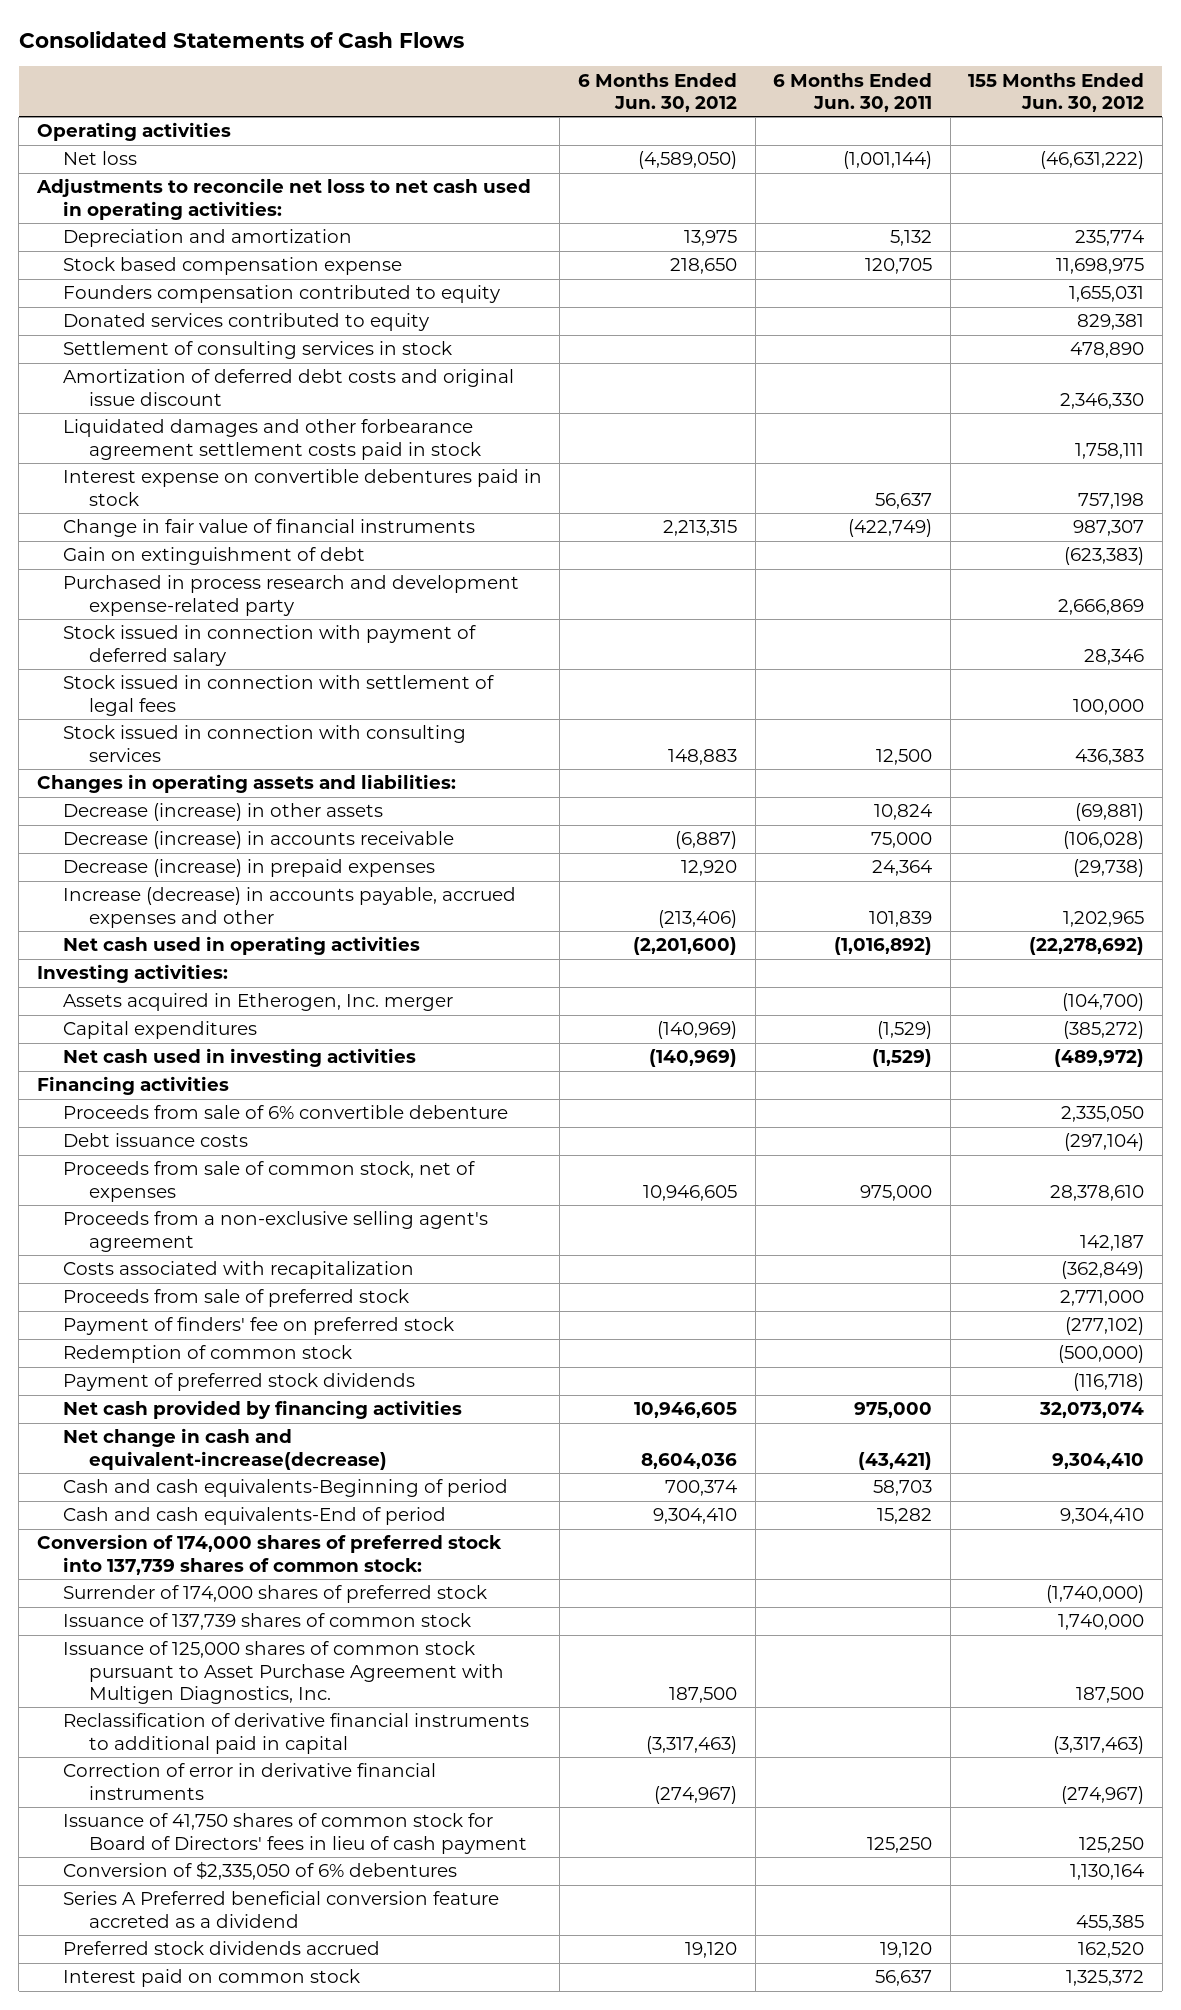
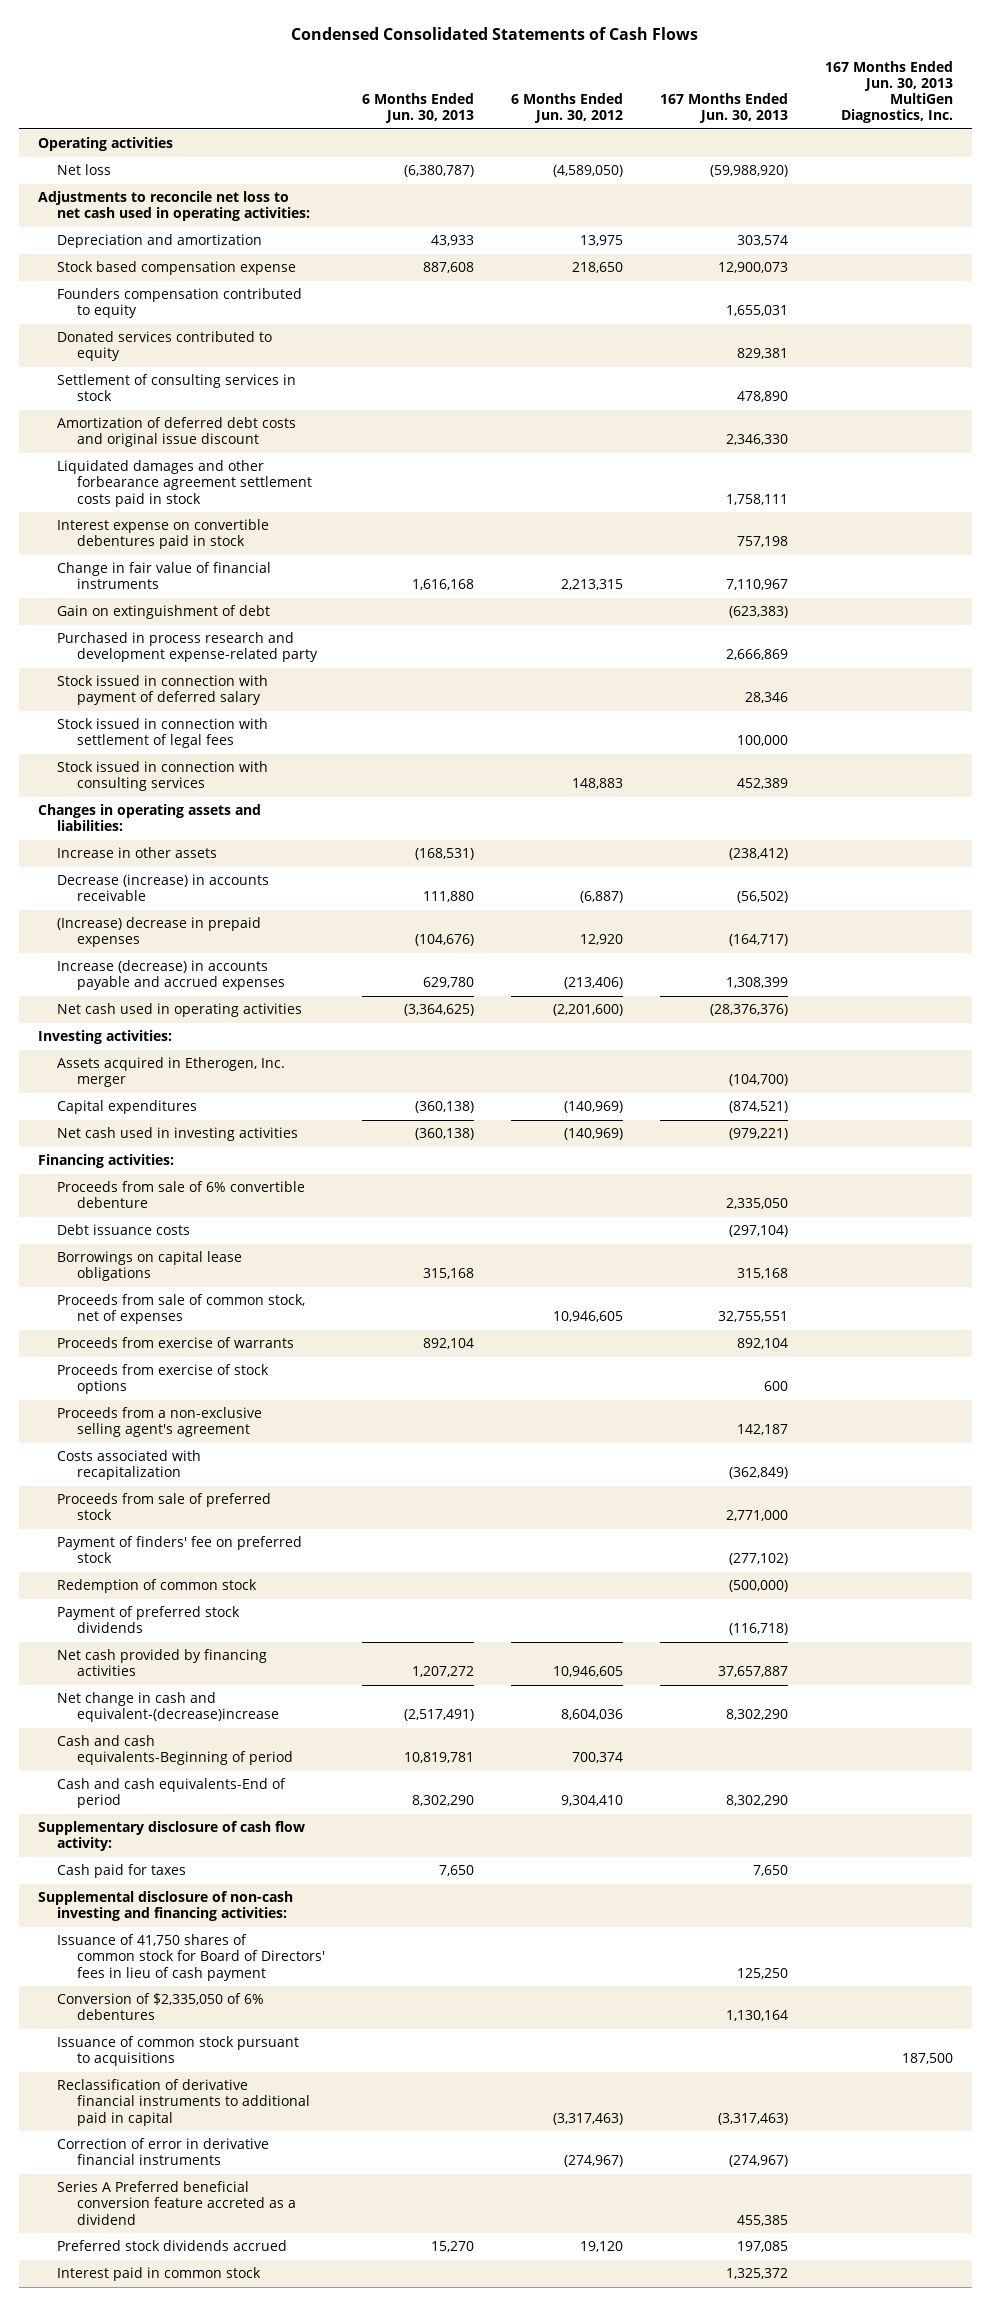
- Consolidated Statements of Cash Flows
+ Condensed Consolidated Statements of Cash Flows
- | 6 Months Ended Jun. 30, 2012 | 6 Months Ended Jun. 30, 2011 | 155 Months Ended Jun. 30, 2012
+ | 6 Months Ended Jun. 30, 2013 | 6 Months Ended Jun. 30, 2012 | 167 Months Ended Jun. 30, 2013 | 167 Months Ended Jun. 30, 2013 MultiGen Diagnostics, Inc.
- Decrease (increase) in other assets | | 10,824 | (69,881)
+ Increase in other assets | (168,531) | | (238,412) |
- Decrease (increase) in prepaid expenses | 12,920 | 24,364 | (29,738)
- Increase (decrease) in accounts payable, accrued expenses and other | (213,406) | 101,839 | 1,202,965
+ (Increase) decrease in prepaid expenses | (104,676) | 12,920 | (164,717) |
+ Increase (decrease) in accounts payable and accrued expenses | 629,780 | (213,406) | 1,308,399 |
- Financing activities
+ Financing activities:
+ Borrowings on capital lease obligations | 315,168 | | 315,168 |
+ Proceeds from exercise of warrants | 892,104 | | 892,104 |
+ Proceeds from exercise of stock options | | | 600 |
- Net change in cash and equivalent-increase(decrease) | 8,604,036 | (43,421) | 9,304,410
+ Net change in cash and equivalent-(decrease)increase | (2,517,491) | 8,604,036 | 8,302,290 |
- Conversion of 174,000 shares of preferred stock into 137,739 shares of common stock:
- Surrender of 174,000 shares of preferred stock | | | (1,740,000)
- Issuance of 137,739 shares of common stock | | | 1,740,000
- Issuance of 125,000 shares of common stock pursuant to Asset Purchase Agreement with Multigen Diagnostics, Inc. | 187,500 | | 187,500
+ Supplementary disclosure of cash flow activity:
+ Cash paid for taxes | 7,650 | | 7,650 |
+ Supplemental disclosure of non-cash investing and financing activities:
+ Issuance of common stock pursuant to acquisitions | | | | 187,500
moved down: Reclassification of derivative financial instruments to additional paid in capital | | (3,317,463) | (3,317,463) |
moved down: Correction of error in derivative financial instruments | | (274,967) | (274,967) |
- Interest paid on common stock | | 56,637 | 1,325,372
+ Interest paid in common stock | | | 1,325,372 |

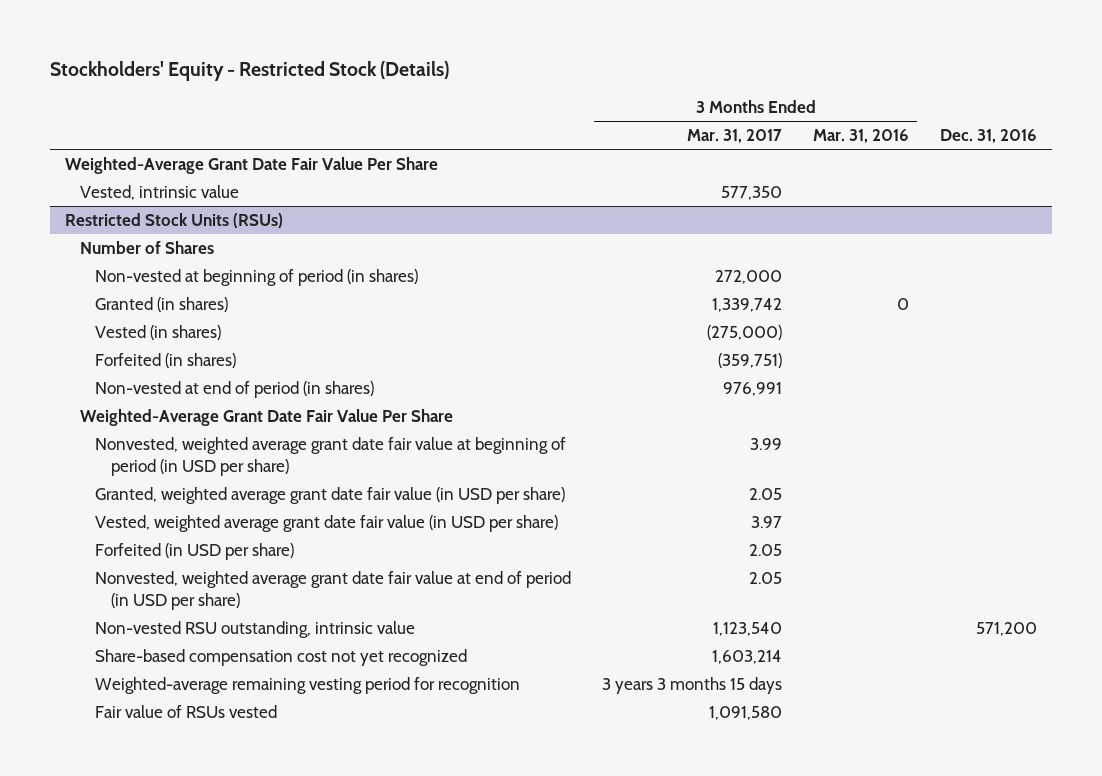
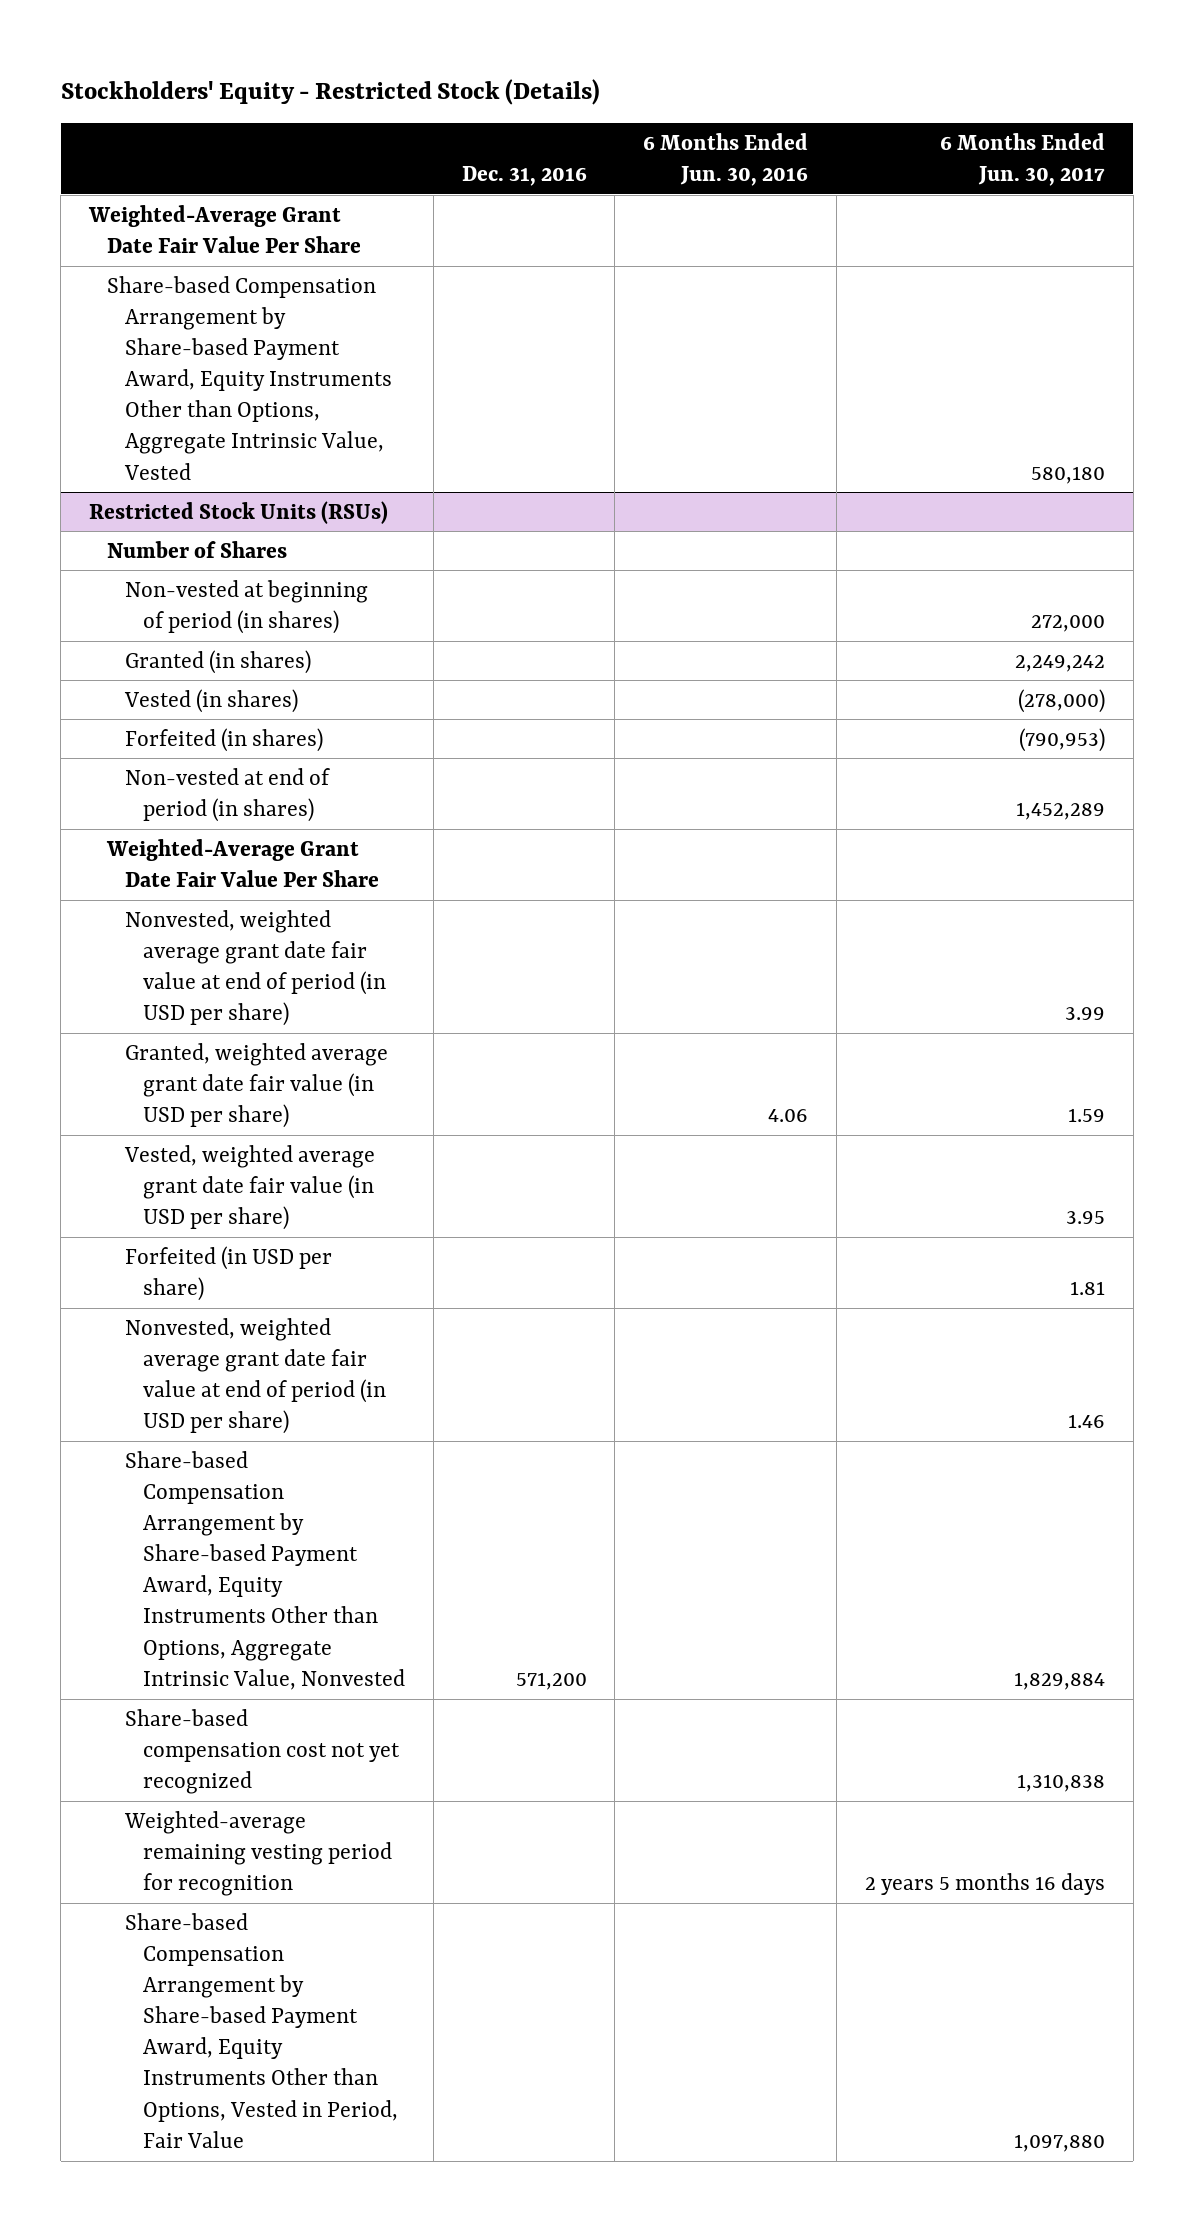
- | 3 Months Ended Mar. 31, 2017 | 3 Months Ended Mar. 31, 2016 | Dec. 31, 2016
+ | Dec. 31, 2016 | 6 Months Ended Jun. 30, 2016 | 6 Months Ended Jun. 30, 2017
- Vested, intrinsic value | 577,350 | |
+ Share-based Compensation Arrangement by Share-based Payment Award, Equity Instruments Other than Options, Aggregate Intrinsic Value, Vested | | | 580,180
@ Restricted Stock Units (RSUs)
- Nonvested, weighted average grant date fair value at beginning of period (in USD per share) | 3.99 | |
+ Nonvested, weighted average grant date fair value at end of period (in USD per share) | | | 3.99
- Non-vested RSU outstanding, intrinsic value | 1,123,540 | | 571,200
+ Share-based Compensation Arrangement by Share-based Payment Award, Equity Instruments Other than Options, Aggregate Intrinsic Value, Nonvested | 571,200 | | 1,829,884
- Fair value of RSUs vested | 1,091,580 | |
+ Share-based Compensation Arrangement by Share-based Payment Award, Equity Instruments Other than Options, Vested in Period, Fair Value | | | 1,097,880

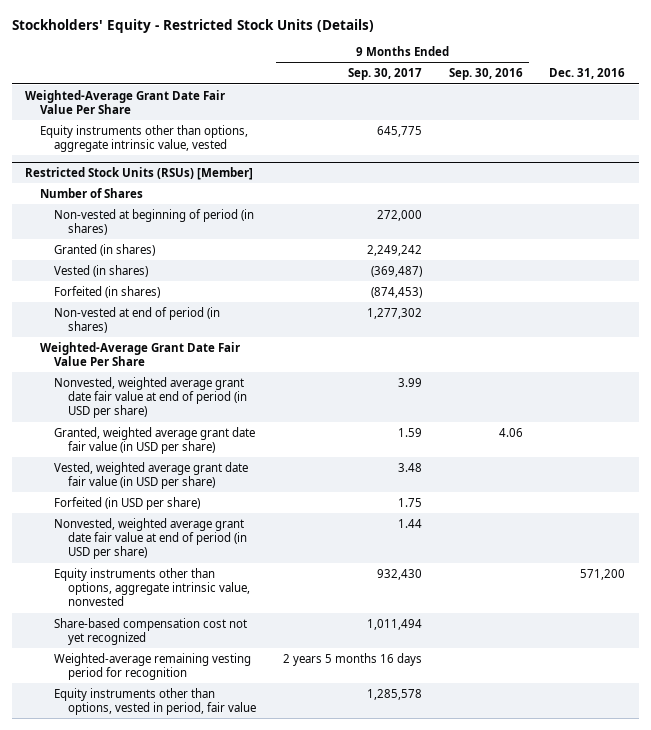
- Stockholders' Equity - Restricted Stock (Details)
+ Stockholders' Equity - Restricted Stock Units (Details)
- | Dec. 31, 2016 | 6 Months Ended Jun. 30, 2016 | 6 Months Ended Jun. 30, 2017
+ | 9 Months Ended Sep. 30, 2017 | 9 Months Ended Sep. 30, 2016 | Dec. 31, 2016
- Share-based Compensation Arrangement by Share-based Payment Award, Equity Instruments Other than Options, Aggregate Intrinsic Value, Vested | | | 580,180
- Restricted Stock Units (RSUs)
+ Equity instruments other than options, aggregate intrinsic value, vested | 645,775 | |
+ Restricted Stock Units (RSUs) [Member]
- Share-based Compensation Arrangement by Share-based Payment Award, Equity Instruments Other than Options, Aggregate Intrinsic Value, Nonvested | 571,200 | | 1,829,884
+ Equity instruments other than options, aggregate intrinsic value, nonvested | 932,430 | | 571,200
- Share-based Compensation Arrangement by Share-based Payment Award, Equity Instruments Other than Options, Vested in Period, Fair Value | | | 1,097,880
+ Equity instruments other than options, vested in period, fair value | 1,285,578 | |

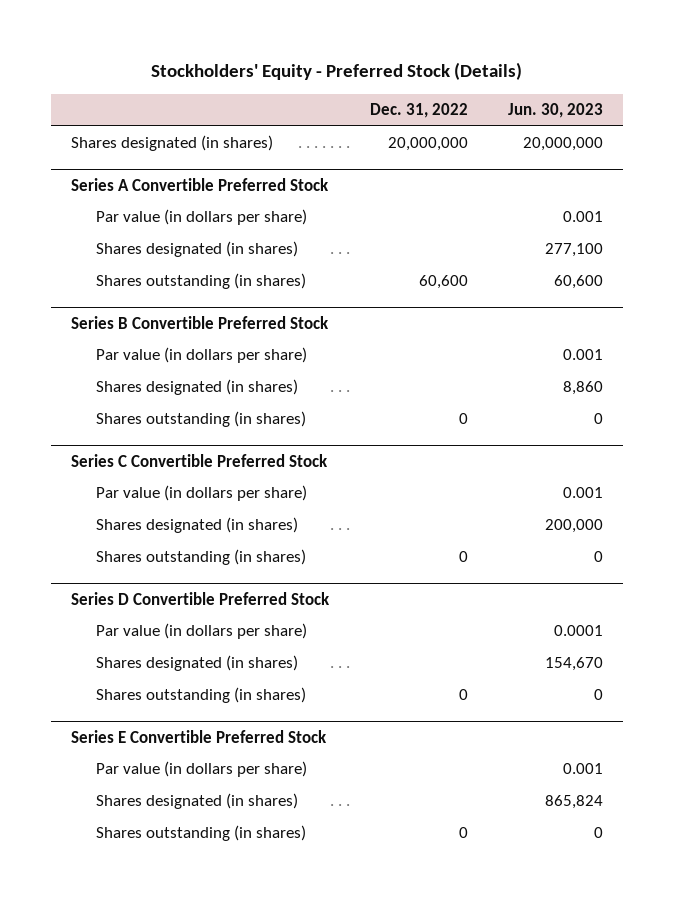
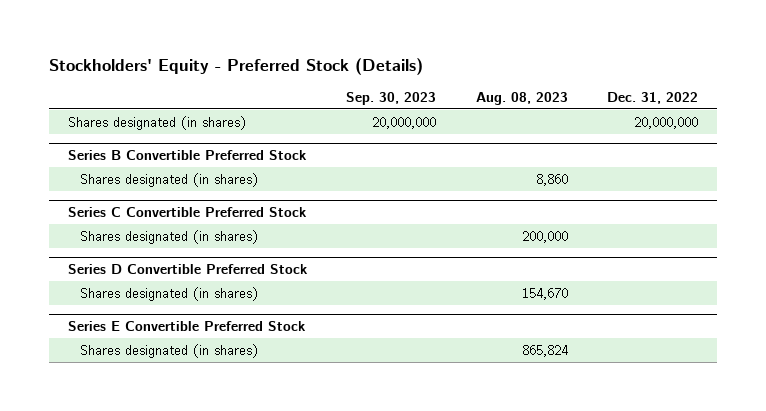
- | Dec. 31, 2022 | Jun. 30, 2023
+ | Sep. 30, 2023 | Aug. 08, 2023 | Dec. 31, 2022
- Series A Convertible Preferred Stock
- Par value (in dollars per share) | | 0.001
- Shares designated (in shares) | | 277,100
- Shares outstanding (in shares) | 60,600 | 60,600
@ Series B Convertible Preferred Stock
- Par value (in dollars per share) | | 0.001
- Shares outstanding (in shares) | 0 | 0
@ Series C Convertible Preferred Stock
- Par value (in dollars per share) | | 0.001
- Shares outstanding (in shares) | 0 | 0
@ Series D Convertible Preferred Stock
- Par value (in dollars per share) | | 0.0001
- Shares outstanding (in shares) | 0 | 0
@ Series E Convertible Preferred Stock
- Par value (in dollars per share) | | 0.001
- Shares outstanding (in shares) | 0 | 0

